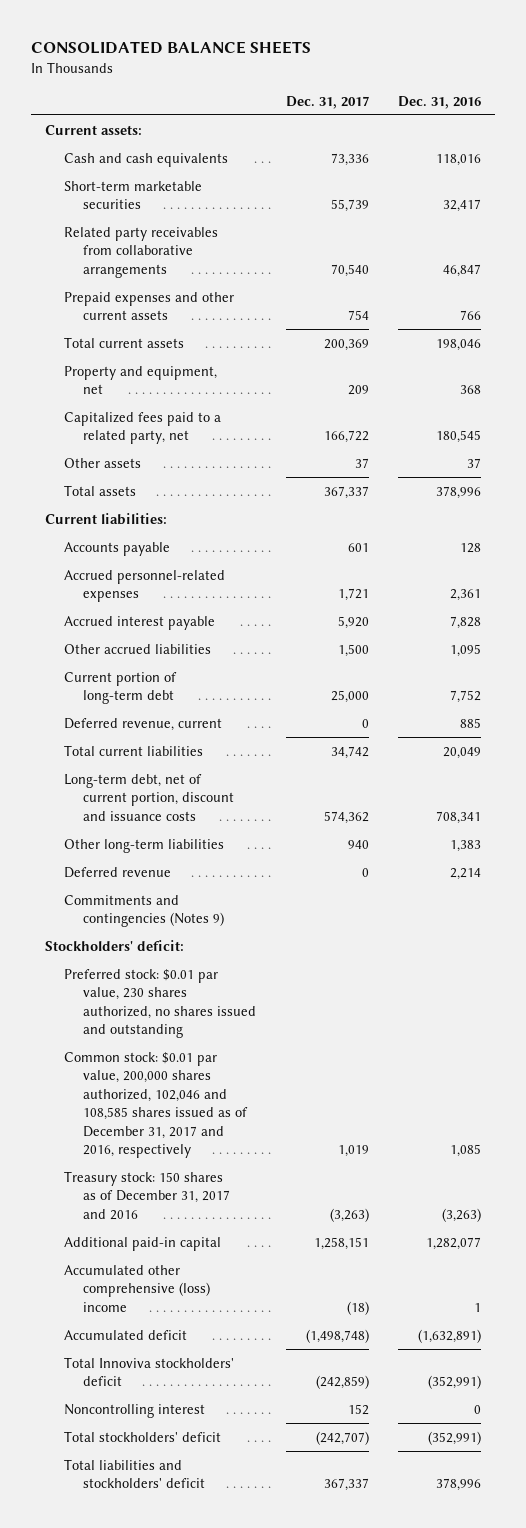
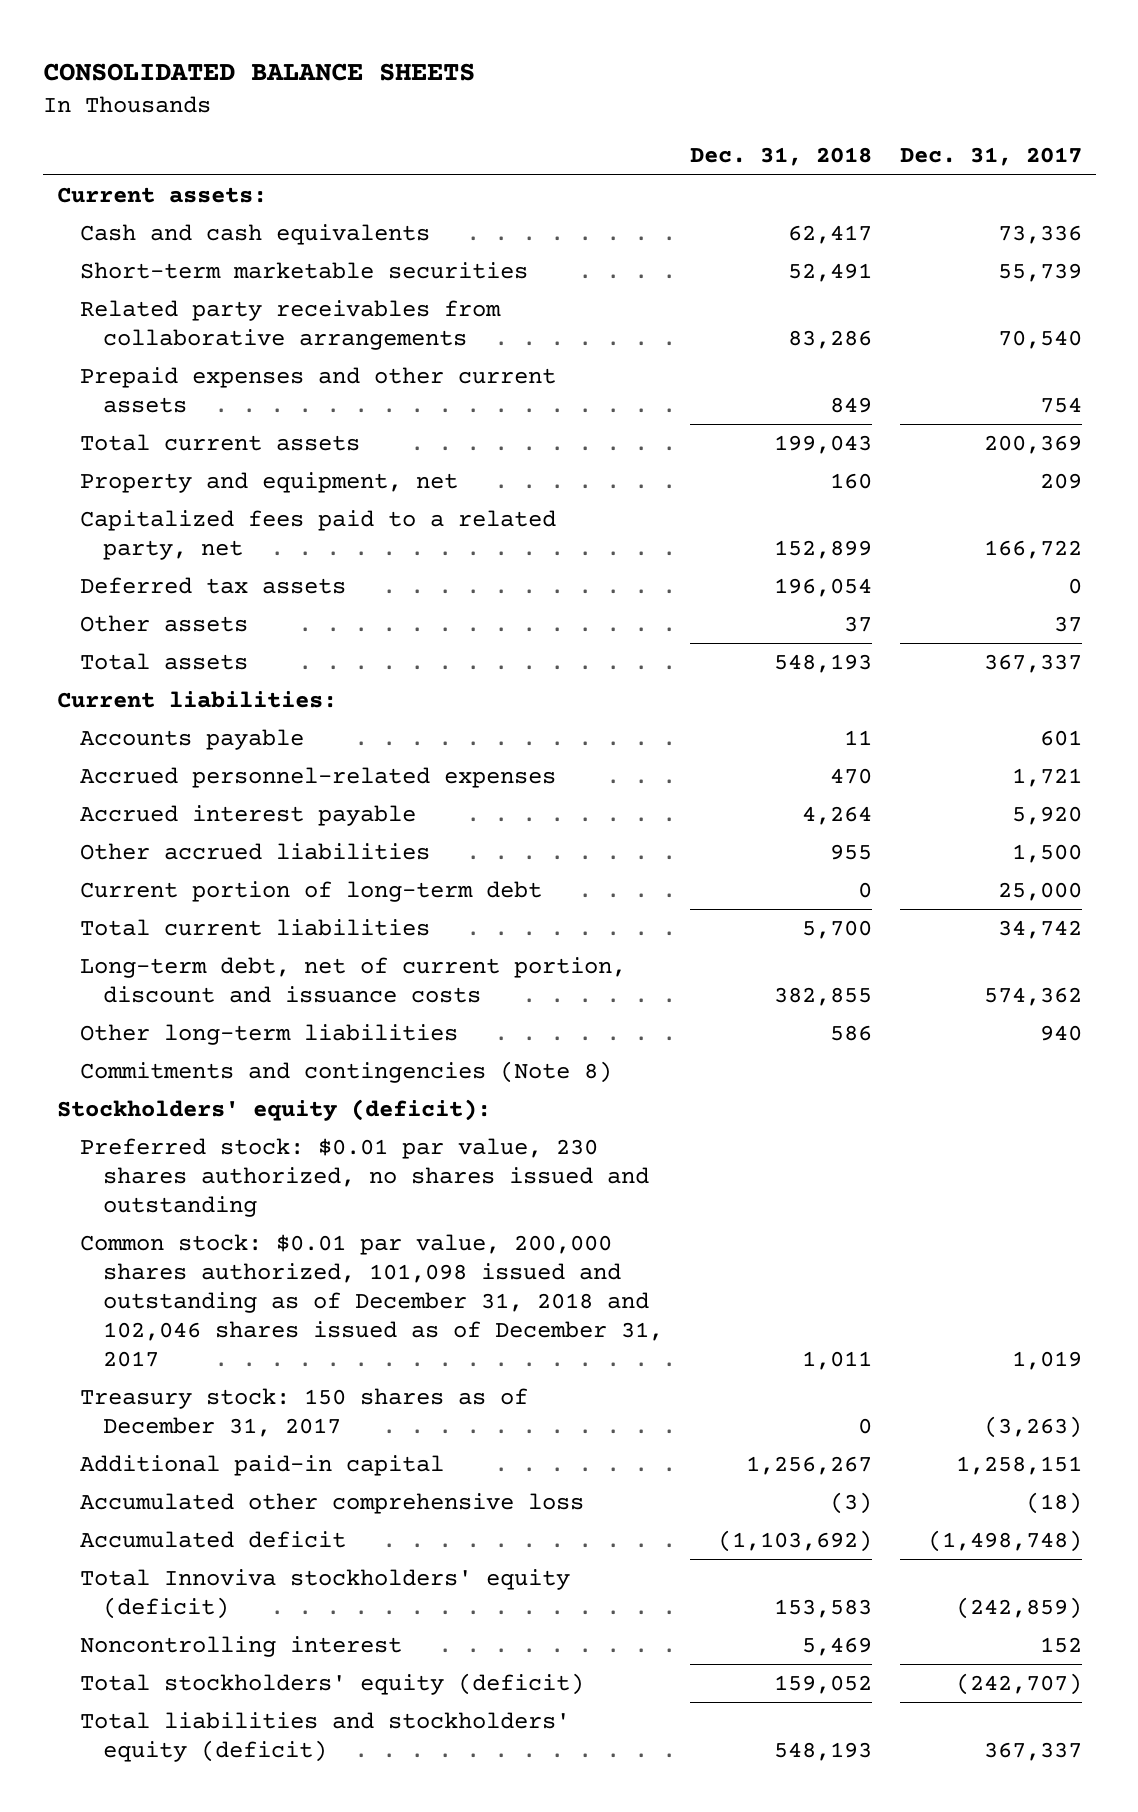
- | Dec. 31, 2017 | Dec. 31, 2016
+ | Dec. 31, 2018 | Dec. 31, 2017
+ Deferred tax assets | 196,054 | 0
- Deferred revenue, current | 0 | 885
- Deferred revenue | 0 | 2,214
- Commitments and contingencies (Notes 9)
- Stockholders' deficit:
+ Commitments and contingencies (Note 8)
+ Stockholders' equity (deficit):
- Common stock: $0.01 par value, 200,000 shares authorized, 102,046 and 108,585 shares issued as of December 31, 2017 and 2016, respectively | 1,019 | 1,085
- Treasury stock: 150 shares as of December 31, 2017 and 2016 | (3,263) | (3,263)
+ Common stock: $0.01 par value, 200,000 shares authorized, 101,098 issued and outstanding as of December 31, 2018 and 102,046 shares issued as of December 31, 2017 | 1,011 | 1,019
+ Treasury stock: 150 shares as of December 31, 2017 | 0 | (3,263)
- Accumulated other comprehensive (loss) income | (18) | 1
+ Accumulated other comprehensive loss | (3) | (18)
- Total Innoviva stockholders' deficit | (242,859) | (352,991)
+ Total Innoviva stockholders' equity (deficit) | 153,583 | (242,859)
- Total stockholders' deficit | (242,707) | (352,991)
- Total liabilities and stockholders' deficit | 367,337 | 378,996
+ Total stockholders' equity (deficit) | 159,052 | (242,707)
+ Total liabilities and stockholders' equity (deficit) | 548,193 | 367,337

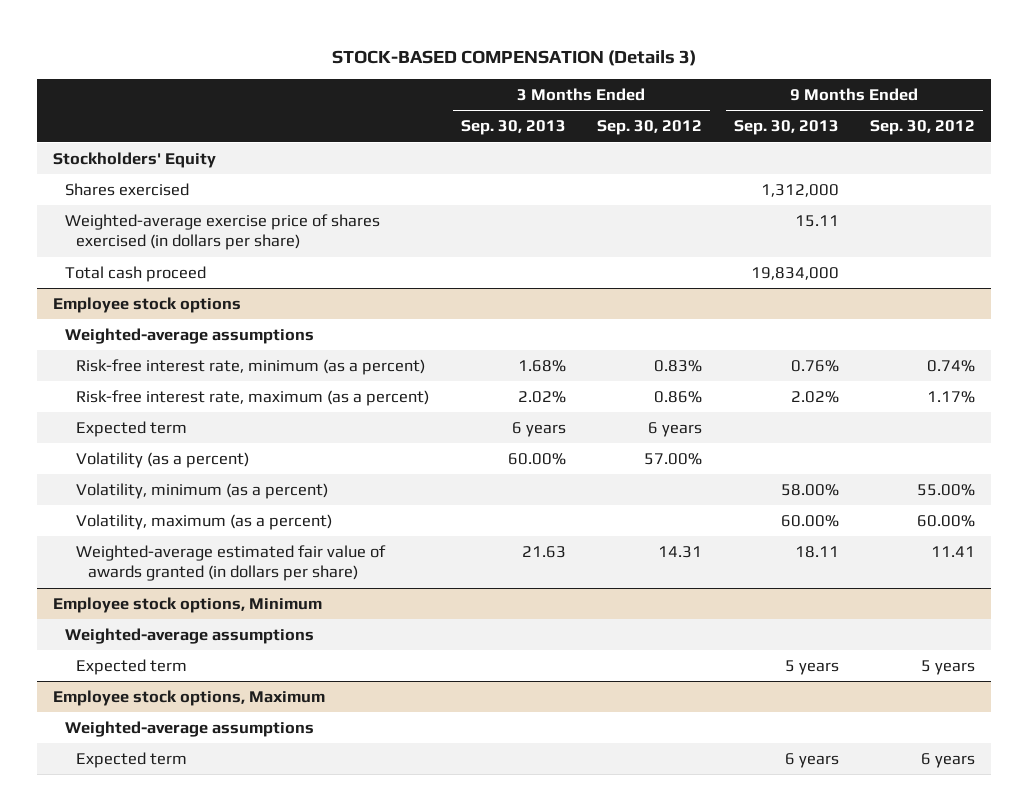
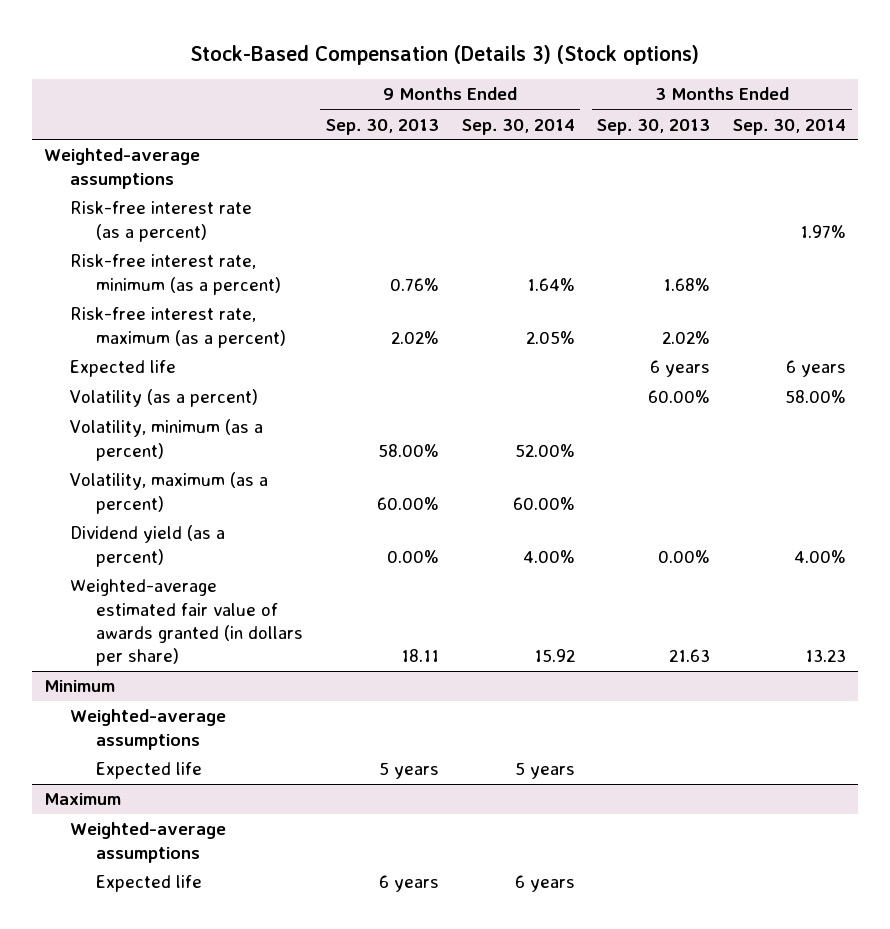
- STOCK-BASED COMPENSATION (Details 3)
+ Stock-Based Compensation (Details 3) (Stock options)
- | 3 Months Ended Sep. 30, 2013 | 3 Months Ended Sep. 30, 2012 | 9 Months Ended Sep. 30, 2013 | 9 Months Ended Sep. 30, 2012
+ | 9 Months Ended Sep. 30, 2013 | 9 Months Ended Sep. 30, 2014 | 3 Months Ended Sep. 30, 2013 | 3 Months Ended Sep. 30, 2014
- Stockholders' Equity
- Shares exercised | | | 1,312,000 |
- Weighted-average exercise price of shares exercised (in dollars per share) | | | 15.11 |
- Total cash proceed | | | 19,834,000 |
- Employee stock options
+ Risk-free interest rate (as a percent) | | | | 1.97%
- Expected term | 6 years | 6 years | |
+ Expected life | | | 6 years | 6 years
+ Dividend yield (as a percent) | 0.00% | 4.00% | 0.00% | 4.00%
- Employee stock options, Minimum
+ Minimum
- Expected term | | | 5 years | 5 years
- Employee stock options, Maximum
+ Expected life | 5 years | 5 years | |
+ Maximum
- Expected term | | | 6 years | 6 years
+ Expected life | 6 years | 6 years | |

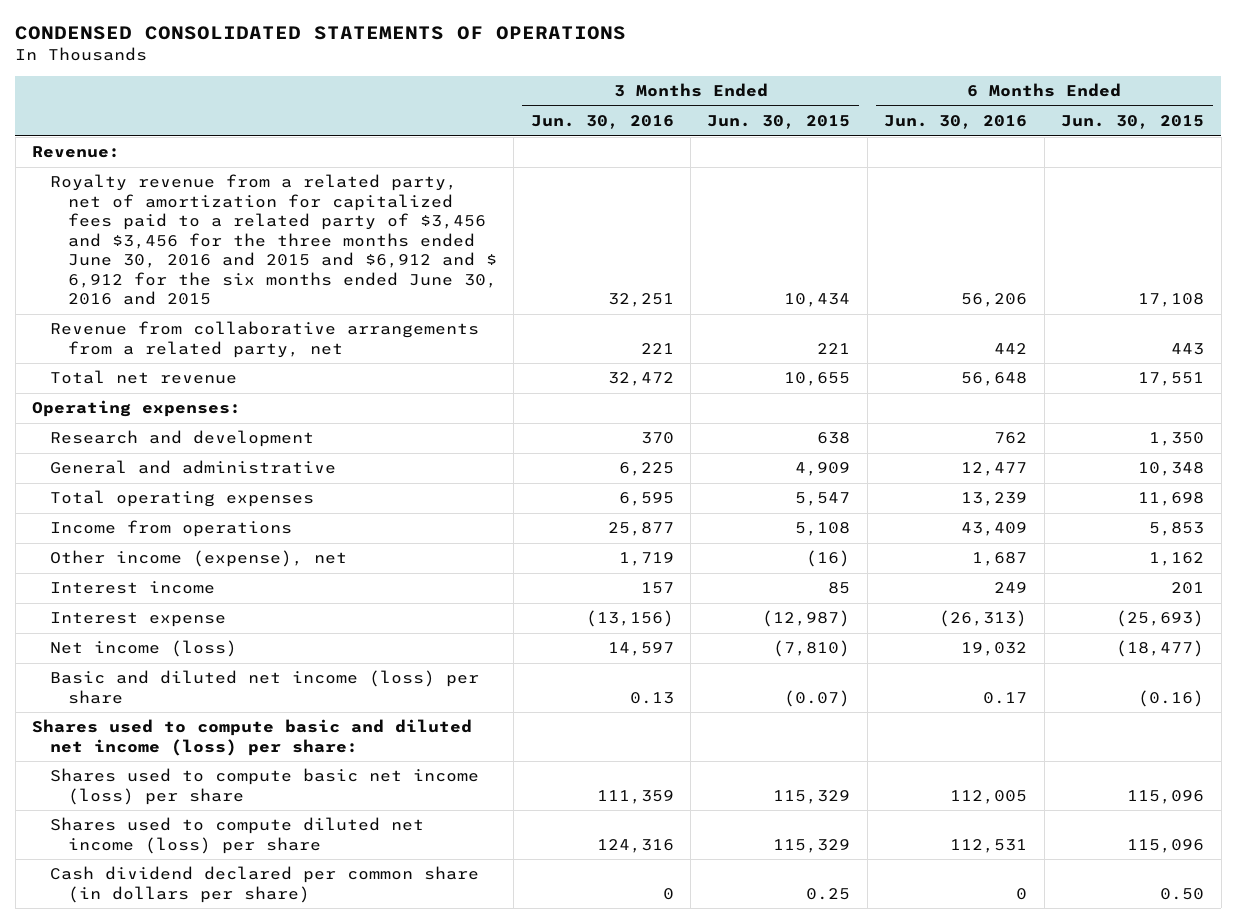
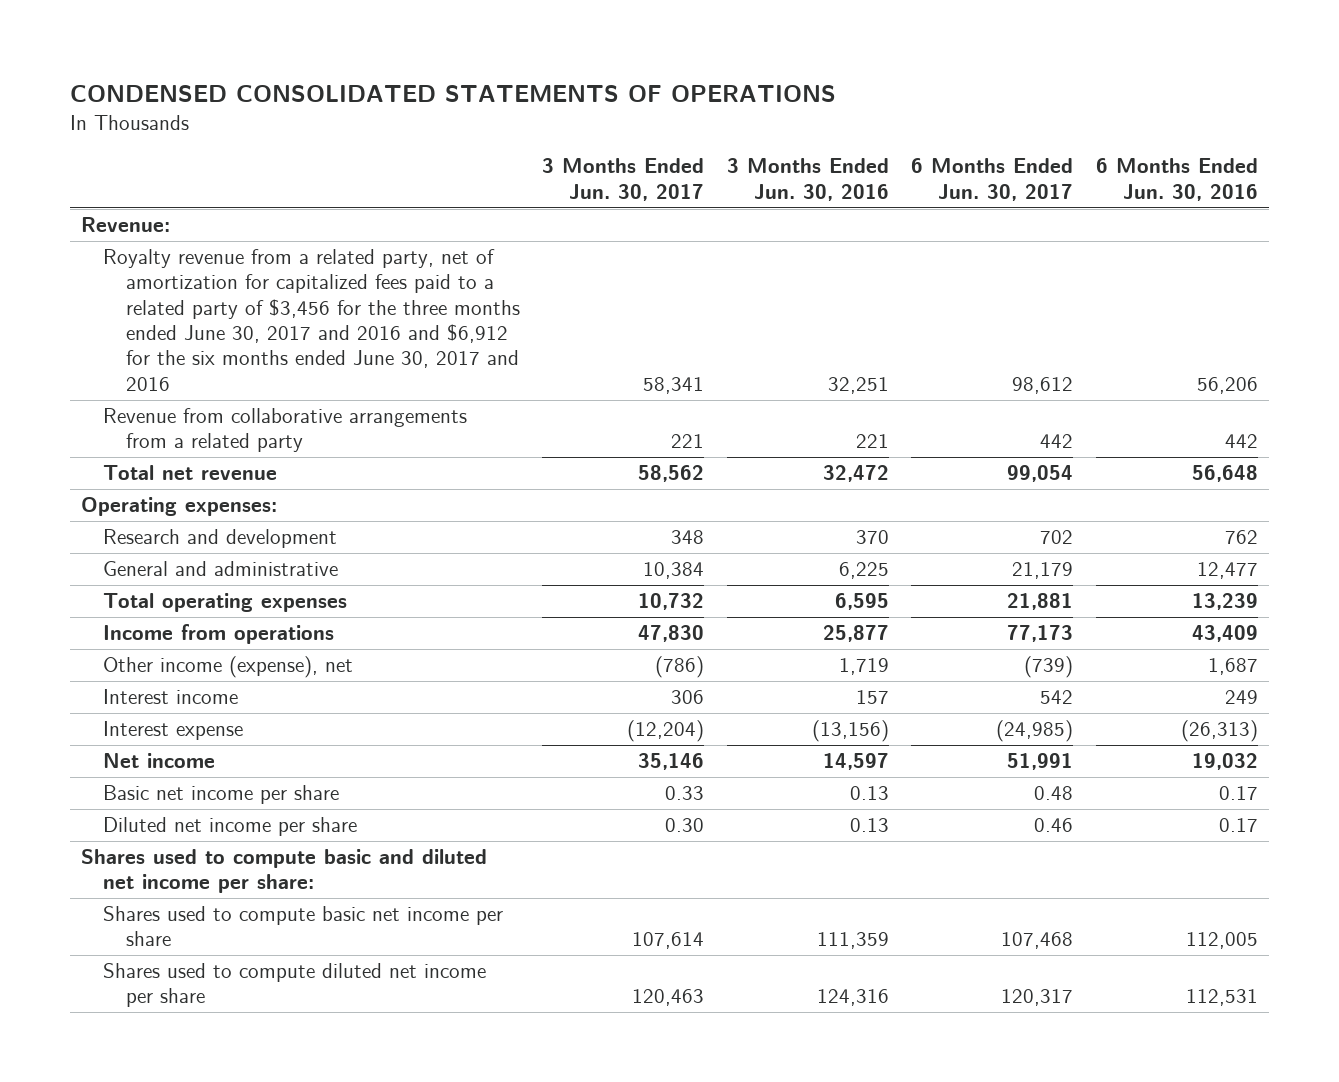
- | 3 Months Ended Jun. 30, 2016 | 3 Months Ended Jun. 30, 2015 | 6 Months Ended Jun. 30, 2016 | 6 Months Ended Jun. 30, 2015
+ | 3 Months Ended Jun. 30, 2017 | 3 Months Ended Jun. 30, 2016 | 6 Months Ended Jun. 30, 2017 | 6 Months Ended Jun. 30, 2016
- Royalty revenue from a related party, net of amortization for capitalized fees paid to a related party of $3,456 and $3,456 for the three months ended June 30, 2016 and 2015 and $6,912 and $ 6,912 for the six months ended June 30, 2016 and 2015 | 32,251 | 10,434 | 56,206 | 17,108
- Revenue from collaborative arrangements from a related party, net | 221 | 221 | 442 | 443
+ Royalty revenue from a related party, net of amortization for capitalized fees paid to a related party of $3,456 for the three months ended June 30, 2017 and 2016 and $6,912 for the six months ended June 30, 2017 and 2016 | 58,341 | 32,251 | 98,612 | 56,206
+ Revenue from collaborative arrangements from a related party | 221 | 221 | 442 | 442
- Net income (loss) | 14,597 | (7,810) | 19,032 | (18,477)
- Basic and diluted net income (loss) per share | 0.13 | (0.07) | 0.17 | (0.16)
- Shares used to compute basic and diluted net income (loss) per share:
- Shares used to compute basic net income (loss) per share | 111,359 | 115,329 | 112,005 | 115,096
- Shares used to compute diluted net income (loss) per share | 124,316 | 115,329 | 112,531 | 115,096
- Cash dividend declared per common share (in dollars per share) | 0 | 0.25 | 0 | 0.50
+ Net income | 35,146 | 14,597 | 51,991 | 19,032
+ Basic net income per share | 0.33 | 0.13 | 0.48 | 0.17
+ Diluted net income per share | 0.30 | 0.13 | 0.46 | 0.17
+ Shares used to compute basic and diluted net income per share:
+ Shares used to compute basic net income per share | 107,614 | 111,359 | 107,468 | 112,005
+ Shares used to compute diluted net income per share | 120,463 | 124,316 | 120,317 | 112,531

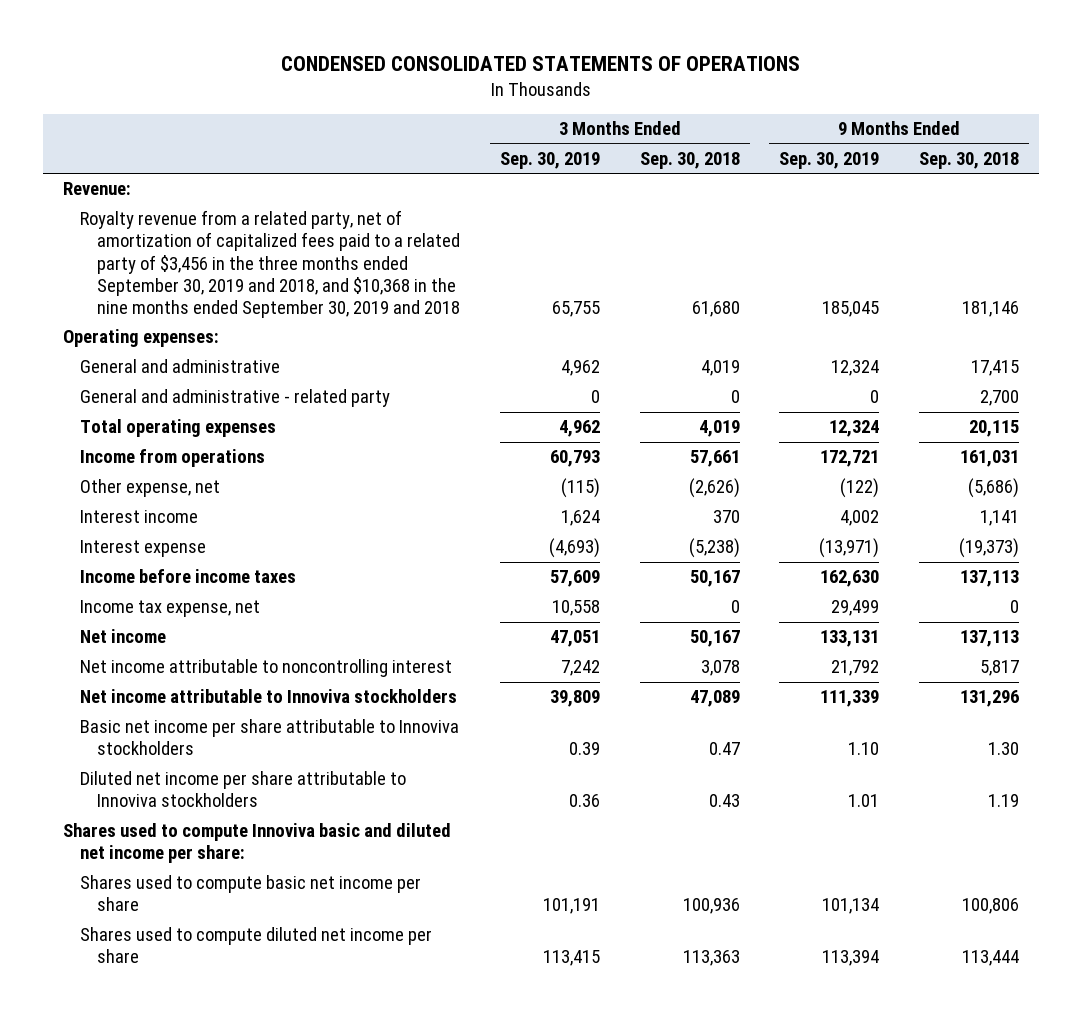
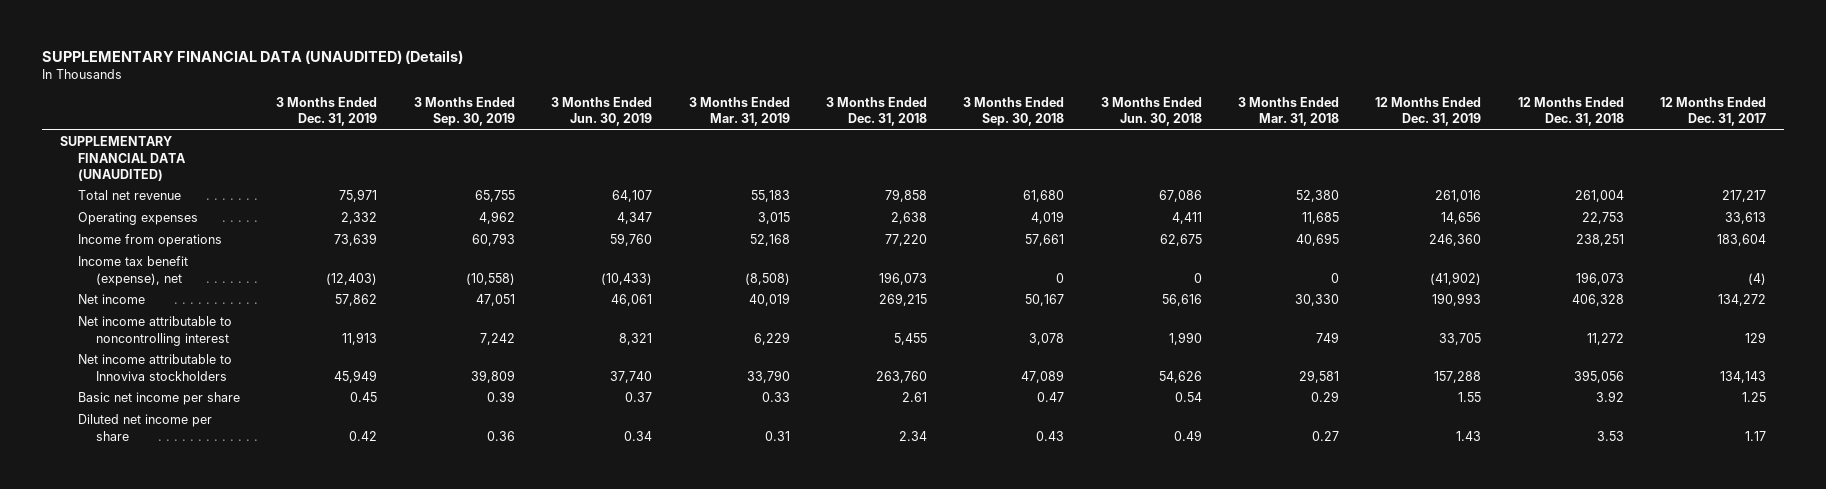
- CONDENSED CONSOLIDATED STATEMENTS OF OPERATIONS
+ SUPPLEMENTARY FINANCIAL DATA (UNAUDITED) (Details)
- | 3 Months Ended Sep. 30, 2019 | 3 Months Ended Sep. 30, 2018 | 9 Months Ended Sep. 30, 2019 | 9 Months Ended Sep. 30, 2018
+ | 3 Months Ended Dec. 31, 2019 | 3 Months Ended Sep. 30, 2019 | 3 Months Ended Jun. 30, 2019 | 3 Months Ended Mar. 31, 2019 | 3 Months Ended Dec. 31, 2018 | 3 Months Ended Sep. 30, 2018 | 3 Months Ended Jun. 30, 2018 | 3 Months Ended Mar. 31, 2018 | 12 Months Ended Dec. 31, 2019 | 12 Months Ended Dec. 31, 2018 | 12 Months Ended Dec. 31, 2017
- Revenue:
- Royalty revenue from a related party, net of amortization of capitalized fees paid to a related party of $3,456 in the three months ended September 30, 2019 and 2018, and $10,368 in the nine months ended September 30, 2019 and 2018 | 65,755 | 61,680 | 185,045 | 181,146
- Operating expenses:
- General and administrative | 4,962 | 4,019 | 12,324 | 17,415
- General and administrative - related party | 0 | 0 | 0 | 2,700
- Total operating expenses | 4,962 | 4,019 | 12,324 | 20,115
+ SUPPLEMENTARY FINANCIAL DATA (UNAUDITED)
+ Total net revenue | 75,971 | 65,755 | 64,107 | 55,183 | 79,858 | 61,680 | 67,086 | 52,380 | 261,016 | 261,004 | 217,217
+ Operating expenses | 2,332 | 4,962 | 4,347 | 3,015 | 2,638 | 4,019 | 4,411 | 11,685 | 14,656 | 22,753 | 33,613
- Other expense, net | (115) | (2,626) | (122) | (5,686)
- Interest income | 1,624 | 370 | 4,002 | 1,141
- Interest expense | (4,693) | (5,238) | (13,971) | (19,373)
- Income before income taxes | 57,609 | 50,167 | 162,630 | 137,113
- Income tax expense, net | 10,558 | 0 | 29,499 | 0
+ Income tax benefit (expense), net | (12,403) | (10,558) | (10,433) | (8,508) | 196,073 | 0 | 0 | 0 | (41,902) | 196,073 | (4)
- Basic net income per share attributable to Innoviva stockholders | 0.39 | 0.47 | 1.10 | 1.30
- Diluted net income per share attributable to Innoviva stockholders | 0.36 | 0.43 | 1.01 | 1.19
- Shares used to compute Innoviva basic and diluted net income per share:
- Shares used to compute basic net income per share | 101,191 | 100,936 | 101,134 | 100,806
- Shares used to compute diluted net income per share | 113,415 | 113,363 | 113,394 | 113,444
+ Basic net income per share | 0.45 | 0.39 | 0.37 | 0.33 | 2.61 | 0.47 | 0.54 | 0.29 | 1.55 | 3.92 | 1.25
+ Diluted net income per share | 0.42 | 0.36 | 0.34 | 0.31 | 2.34 | 0.43 | 0.49 | 0.27 | 1.43 | 3.53 | 1.17

